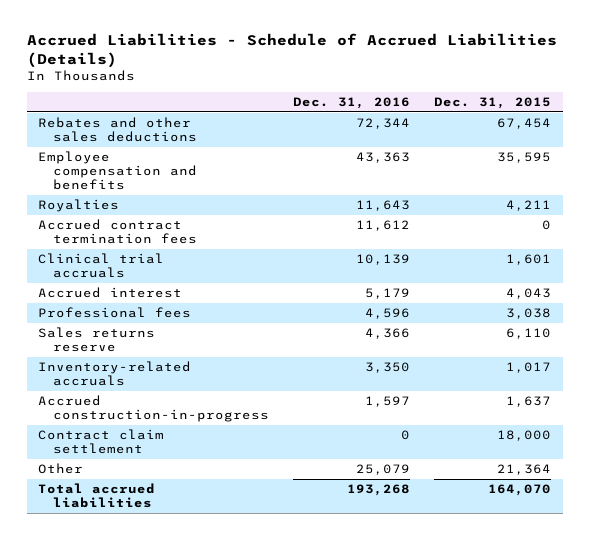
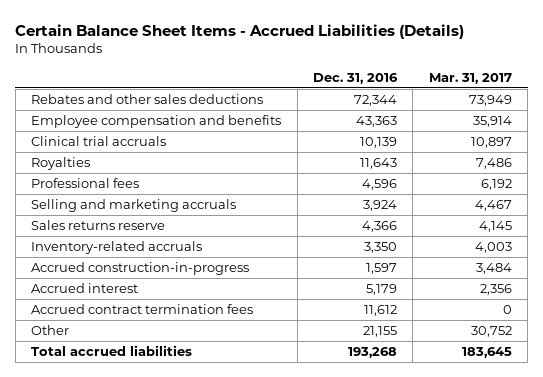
- Accrued Liabilities - Schedule of Accrued Liabilities (Details)
+ Certain Balance Sheet Items - Accrued Liabilities (Details)
- | Dec. 31, 2016 | Dec. 31, 2015
+ | Dec. 31, 2016 | Mar. 31, 2017
moved down: Royalties | 11,643 | 7,486
+ Selling and marketing accruals | 3,924 | 4,467
- Contract claim settlement | 0 | 18,000
- Other | 25,079 | 21,364
moved down: Accrued interest | 5,179 | 2,356
moved down: Accrued contract termination fees | 11,612 | 0
+ Other | 21,155 | 30,752

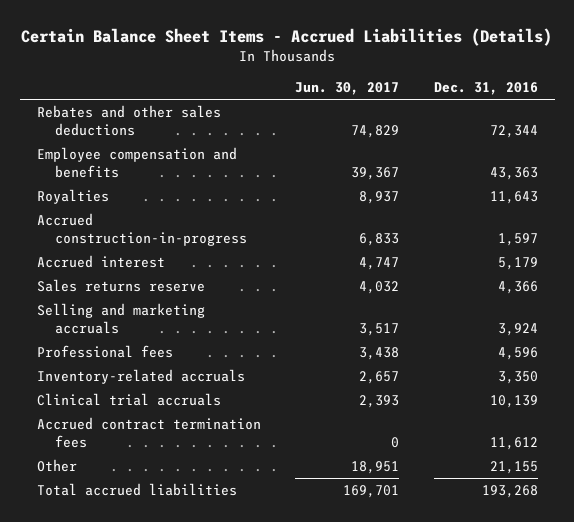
- | Dec. 31, 2016 | Mar. 31, 2017
+ | Jun. 30, 2017 | Dec. 31, 2016
moved down: Sales returns reserve | 4,032 | 4,366
moved down: Selling and marketing accruals | 3,517 | 3,924
moved down: Professional fees | 3,438 | 4,596
moved down: Inventory-related accruals | 2,657 | 3,350
moved down: Clinical trial accruals | 2,393 | 10,139

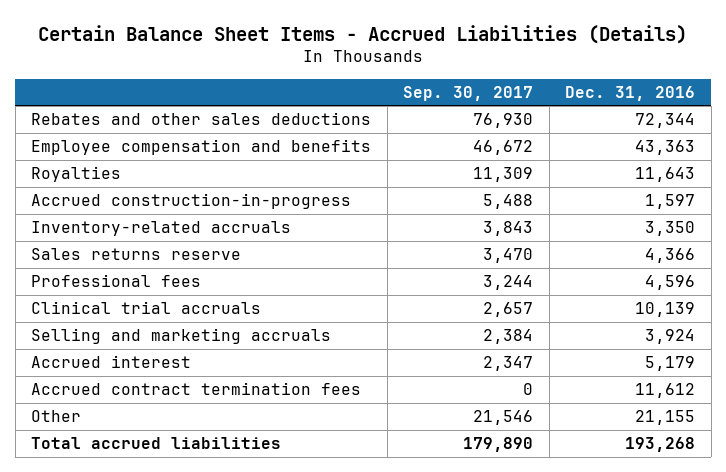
- | Jun. 30, 2017 | Dec. 31, 2016
+ | Sep. 30, 2017 | Dec. 31, 2016
moved up: Inventory-related accruals | 3,843 | 3,350
moved down: Selling and marketing accruals | 2,384 | 3,924
moved down: Accrued interest | 2,347 | 5,179

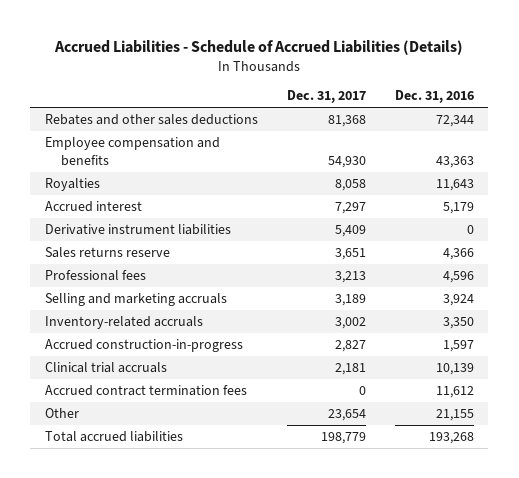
- Certain Balance Sheet Items - Accrued Liabilities (Details)
+ Accrued Liabilities - Schedule of Accrued Liabilities (Details)
- | Sep. 30, 2017 | Dec. 31, 2016
+ | Dec. 31, 2017 | Dec. 31, 2016
moved up: Accrued interest | 7,297 | 5,179
+ Derivative instrument liabilities | 5,409 | 0
moved down: Inventory-related accruals | 3,002 | 3,350
moved down: Accrued construction-in-progress | 2,827 | 1,597
moved down: Clinical trial accruals | 2,181 | 10,139

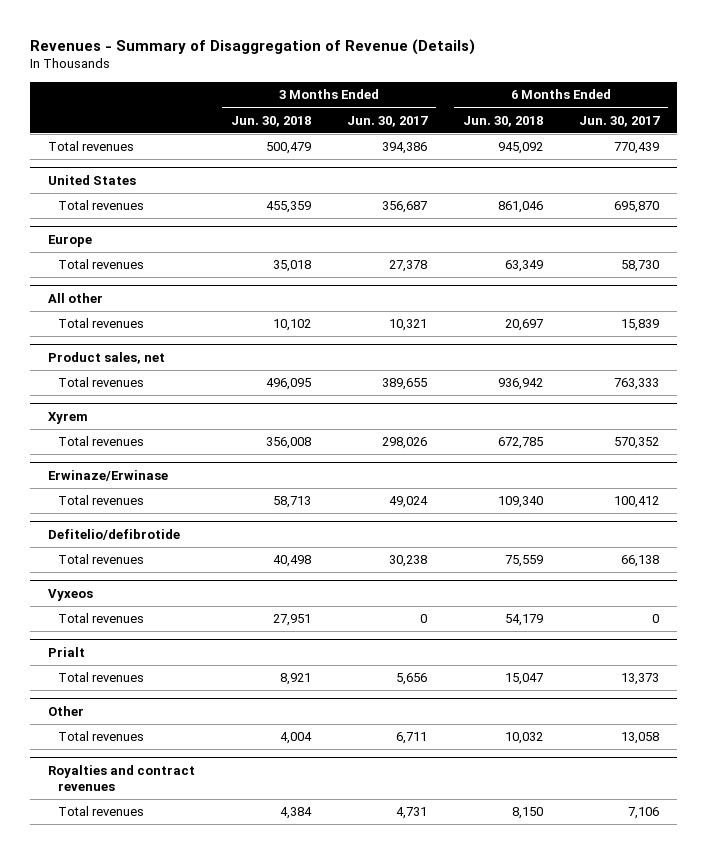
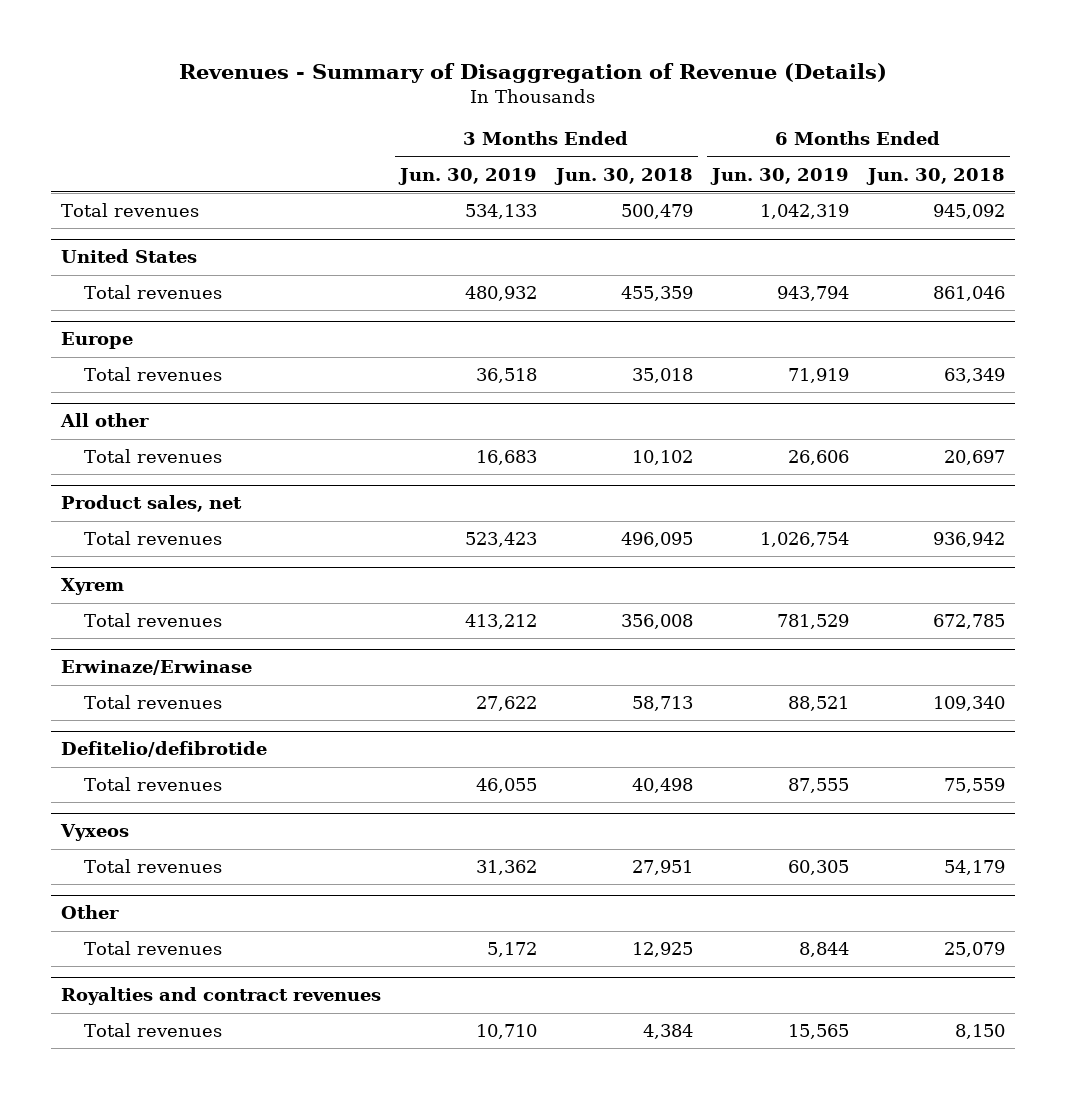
- | 3 Months Ended Jun. 30, 2018 | 3 Months Ended Jun. 30, 2017 | 6 Months Ended Jun. 30, 2018 | 6 Months Ended Jun. 30, 2017
+ | 3 Months Ended Jun. 30, 2019 | 3 Months Ended Jun. 30, 2018 | 6 Months Ended Jun. 30, 2019 | 6 Months Ended Jun. 30, 2018
- Prialt
- Total revenues | 8,921 | 5,656 | 15,047 | 13,373
@ Other
- Total revenues | 4,004 | 6,711 | 10,032 | 13,058
+ Total revenues | 5,172 | 12,925 | 8,844 | 25,079

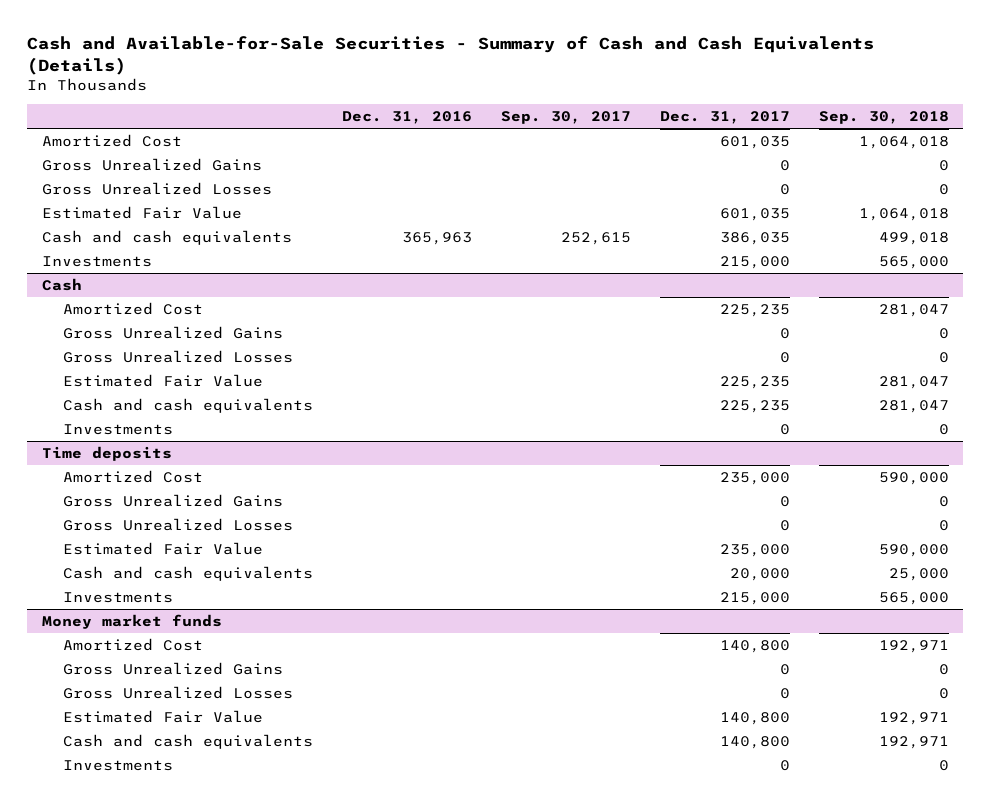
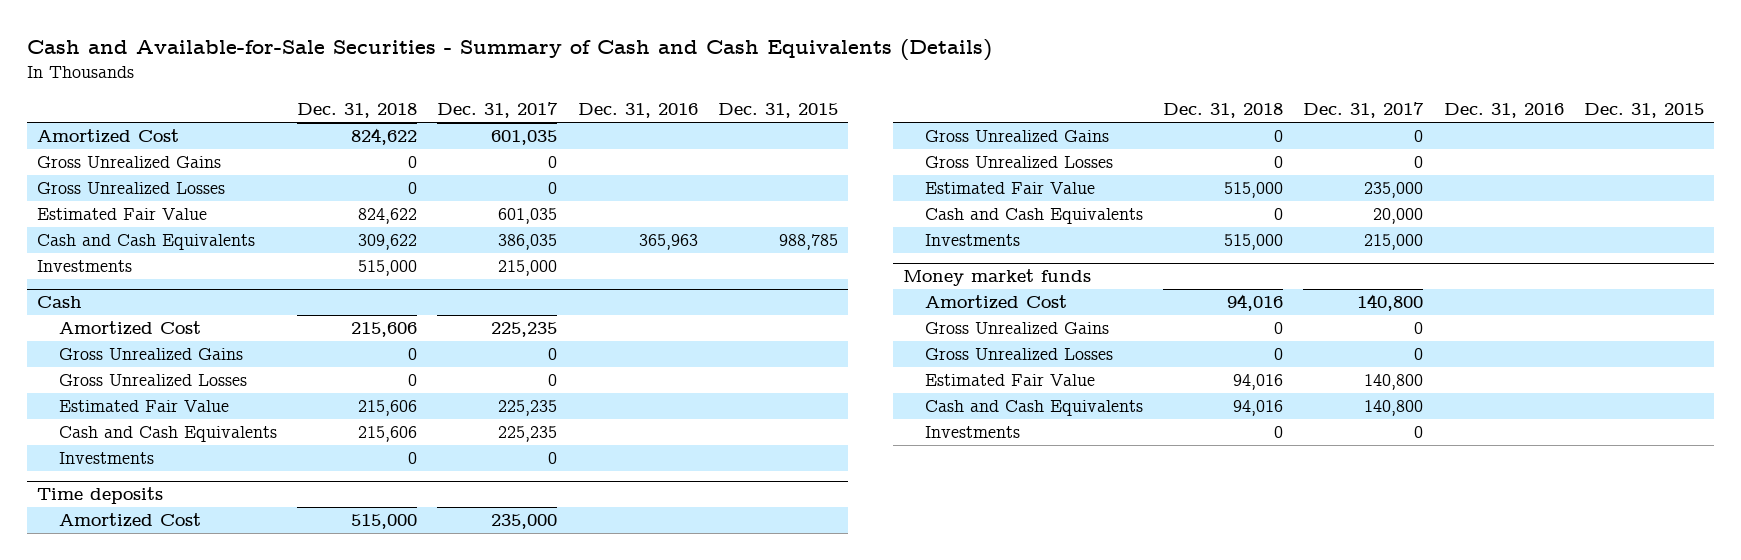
- | Dec. 31, 2016 | Sep. 30, 2017 | Dec. 31, 2017 | Sep. 30, 2018
+ | Dec. 31, 2018 | Dec. 31, 2017 | Dec. 31, 2016 | Dec. 31, 2015
- Cash and cash equivalents | 365,963 | 252,615 | 386,035 | 499,018
+ Cash and Cash Equivalents | 309,622 | 386,035 | 365,963 | 988,785
@ Cash
- Cash and cash equivalents | | | 225,235 | 281,047
+ Cash and Cash Equivalents | 215,606 | 225,235 | |
@ Time deposits
- Cash and cash equivalents | | | 20,000 | 25,000
+ Cash and Cash Equivalents | 0 | 20,000 | |
@ Money market funds
- Cash and cash equivalents | | | 140,800 | 192,971
+ Cash and Cash Equivalents | 94,016 | 140,800 | |

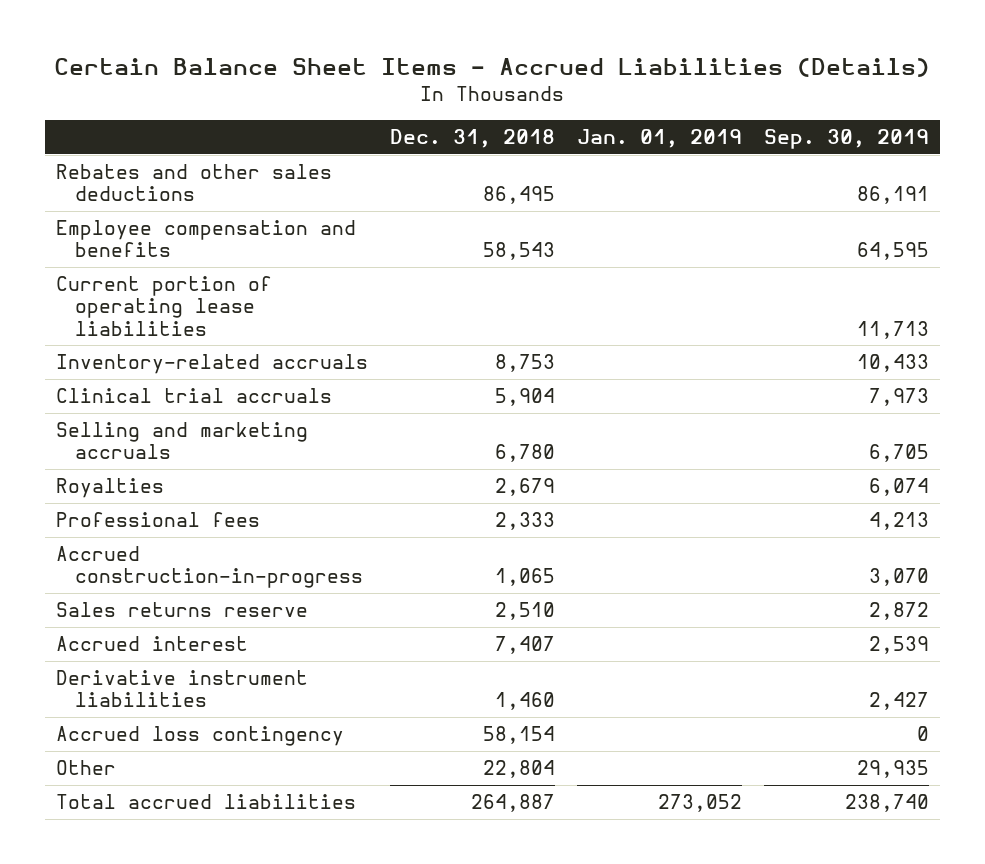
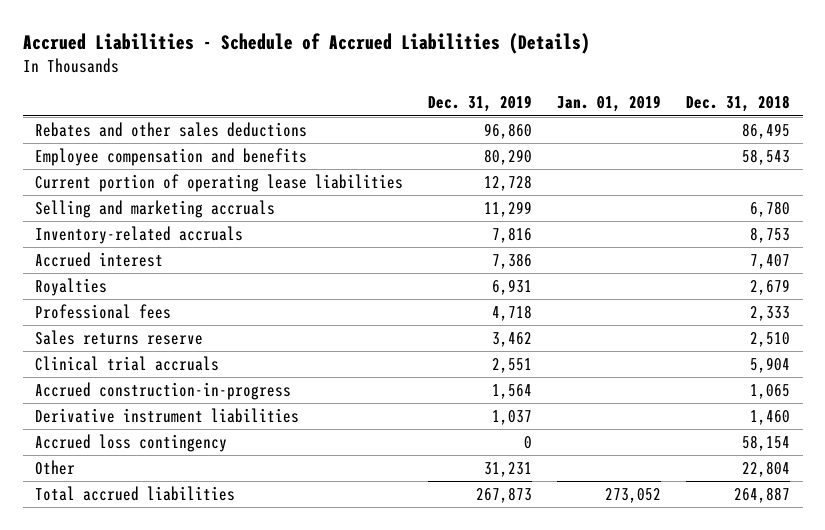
- Certain Balance Sheet Items - Accrued Liabilities (Details)
+ Accrued Liabilities - Schedule of Accrued Liabilities (Details)
- | Dec. 31, 2018 | Jan. 01, 2019 | Sep. 30, 2019
+ | Dec. 31, 2019 | Jan. 01, 2019 | Dec. 31, 2018
moved down: Inventory-related accruals | 7,816 | | 8,753
moved up: Accrued interest | 7,386 | | 7,407
moved down: Clinical trial accruals | 2,551 | | 5,904
moved down: Accrued construction-in-progress | 1,564 | | 1,065

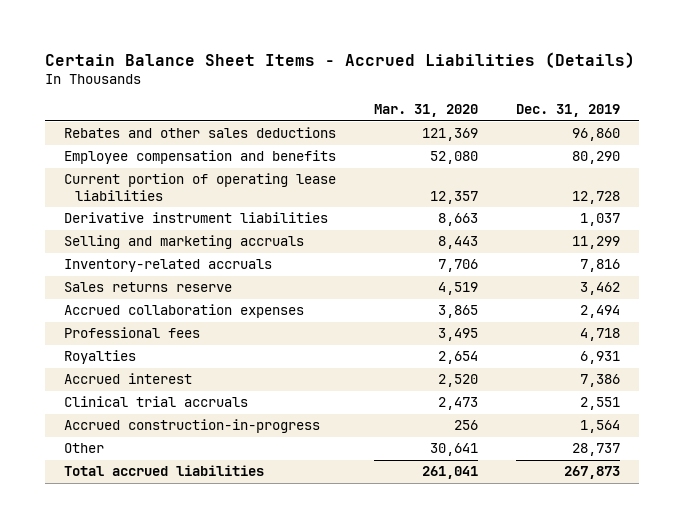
- Accrued Liabilities - Schedule of Accrued Liabilities (Details)
+ Certain Balance Sheet Items - Accrued Liabilities (Details)
- | Dec. 31, 2019 | Jan. 01, 2019 | Dec. 31, 2018
+ | Mar. 31, 2020 | Dec. 31, 2019
moved up: Derivative instrument liabilities | 8,663 | 1,037
+ Accrued collaboration expenses | 3,865 | 2,494
moved down: Professional fees | 3,495 | 4,718
moved down: Royalties | 2,654 | 6,931
moved down: Accrued interest | 2,520 | 7,386
- Accrued loss contingency | 0 | | 58,154
- Other | 31,231 | | 22,804
+ Other | 30,641 | 28,737

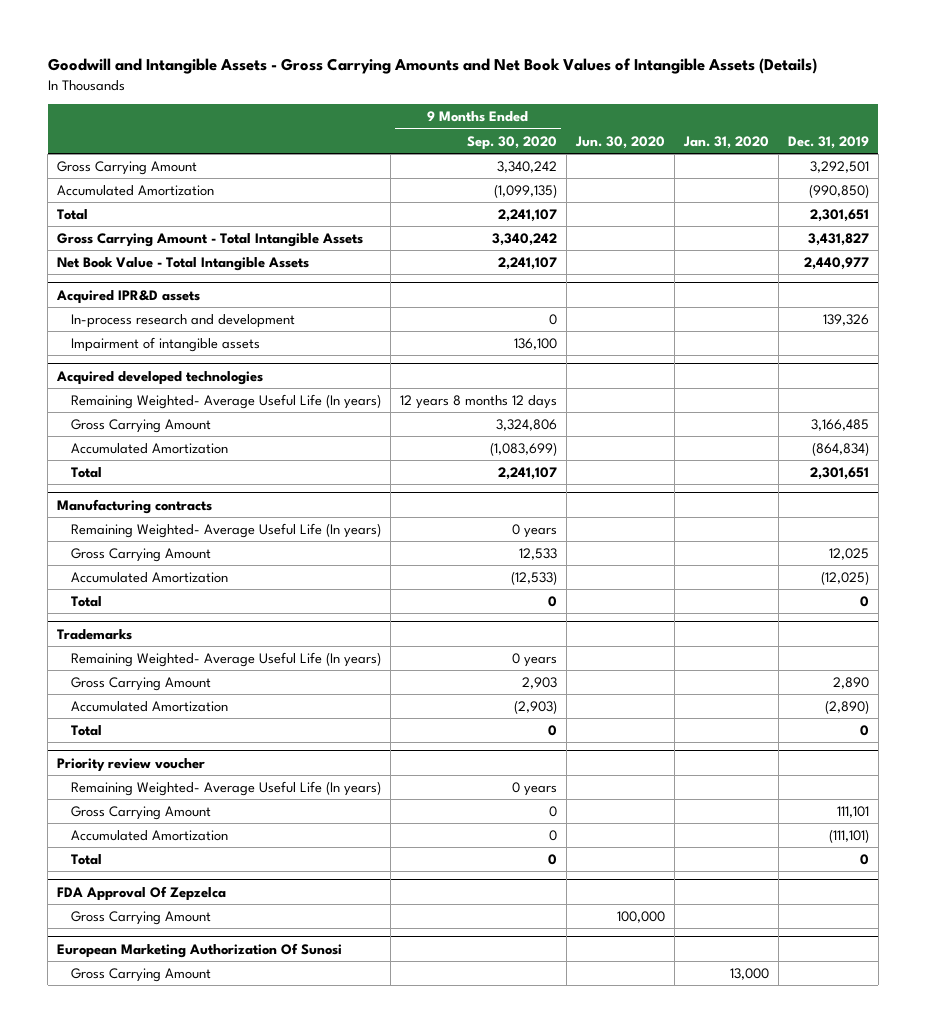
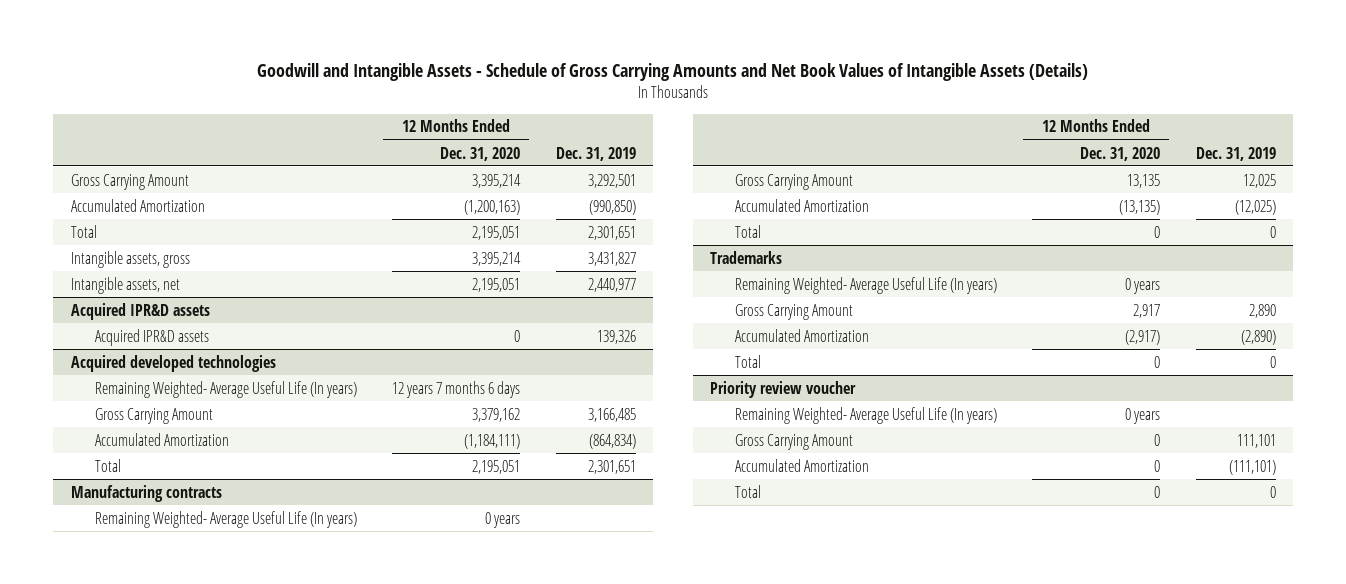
- Goodwill and Intangible Assets - Gross Carrying Amounts and Net Book Values of Intangible Assets (Details)
+ Goodwill and Intangible Assets - Schedule of Gross Carrying Amounts and Net Book Values of Intangible Assets (Details)
- | 9 Months Ended Sep. 30, 2020 | Jun. 30, 2020 | Jan. 31, 2020 | Dec. 31, 2019
+ | 12 Months Ended Dec. 31, 2020 | Dec. 31, 2019
- Gross Carrying Amount - Total Intangible Assets | 3,340,242 | | | 3,431,827
- Net Book Value - Total Intangible Assets | 2,241,107 | | | 2,440,977
+ Intangible assets, gross | 3,395,214 | 3,431,827
+ Intangible assets, net | 2,195,051 | 2,440,977
@ Acquired IPR&D assets
- In-process research and development | 0 | | | 139,326
- Impairment of intangible assets | 136,100 | | |
+ Acquired IPR&D assets | 0 | 139,326
- FDA Approval Of Zepzelca
- Gross Carrying Amount | | 100,000 | |
- European Marketing Authorization Of Sunosi
- Gross Carrying Amount | | | 13,000 |

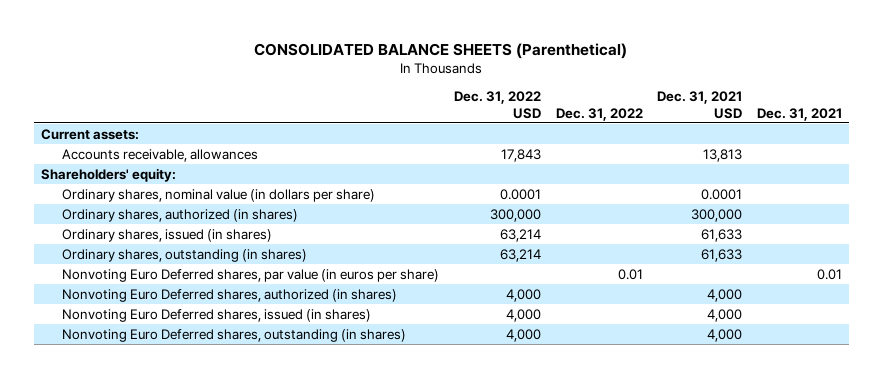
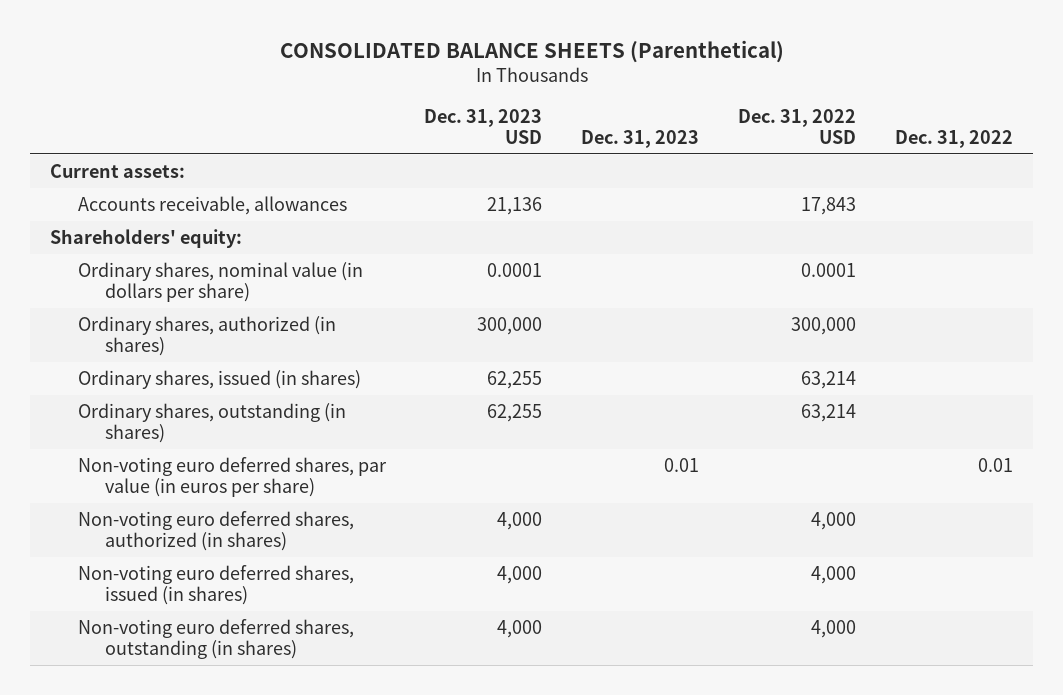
- | Dec. 31, 2022 USD | Dec. 31, 2022 | Dec. 31, 2021 USD | Dec. 31, 2021
+ | Dec. 31, 2023 USD | Dec. 31, 2023 | Dec. 31, 2022 USD | Dec. 31, 2022
- Nonvoting Euro Deferred shares, par value (in euros per share) | | 0.01 | | 0.01
- Nonvoting Euro Deferred shares, authorized (in shares) | 4,000 | | 4,000 |
- Nonvoting Euro Deferred shares, issued (in shares) | 4,000 | | 4,000 |
- Nonvoting Euro Deferred shares, outstanding (in shares) | 4,000 | | 4,000 |
+ Non-voting euro deferred shares, par value (in euros per share) | | 0.01 | | 0.01
+ Non-voting euro deferred shares, authorized (in shares) | 4,000 | | 4,000 |
+ Non-voting euro deferred shares, issued (in shares) | 4,000 | | 4,000 |
+ Non-voting euro deferred shares, outstanding (in shares) | 4,000 | | 4,000 |

